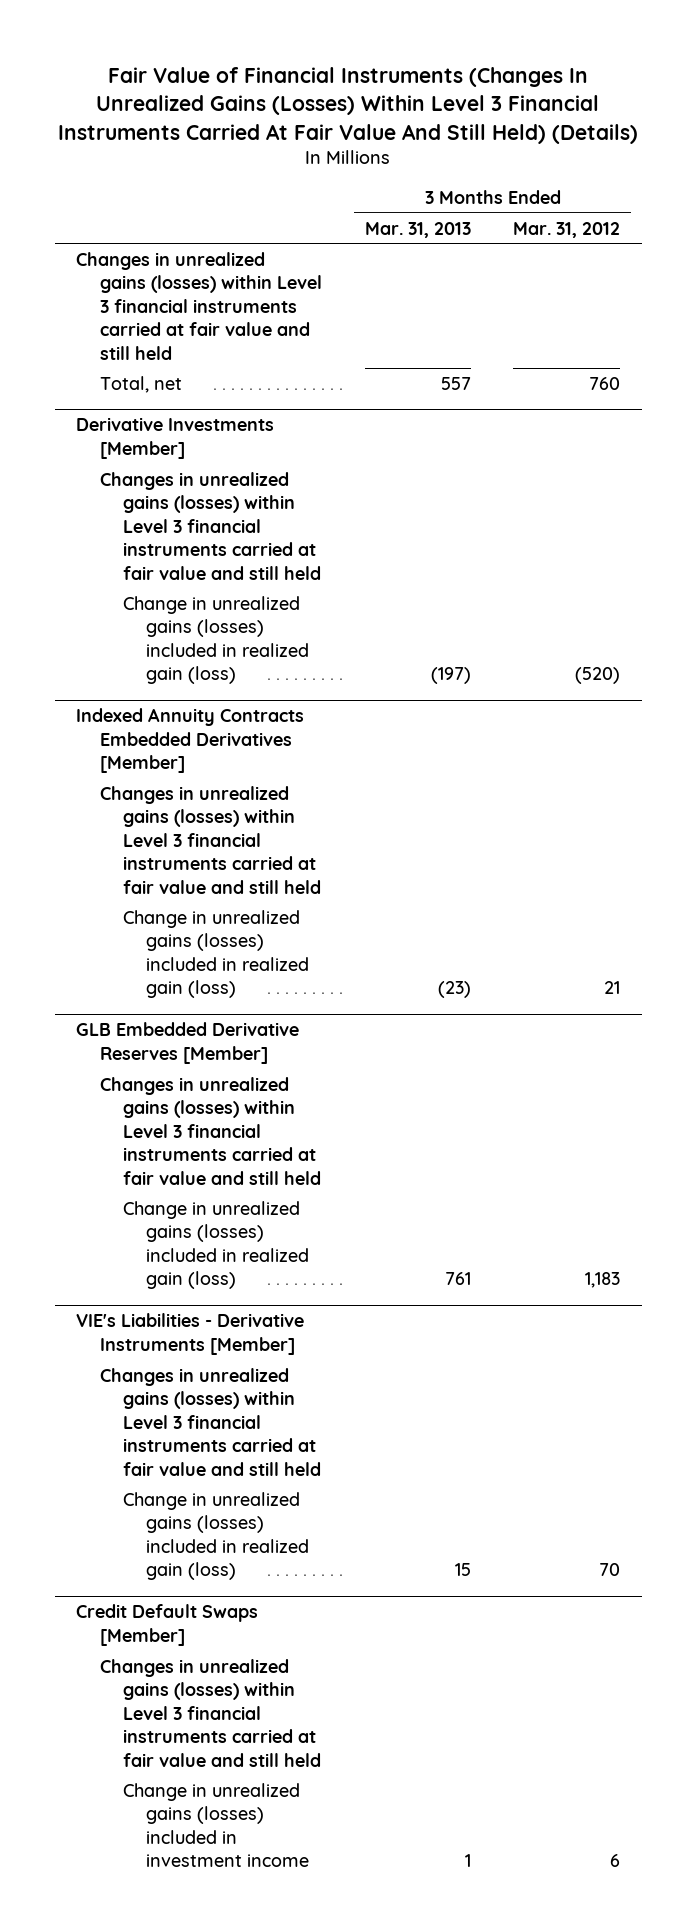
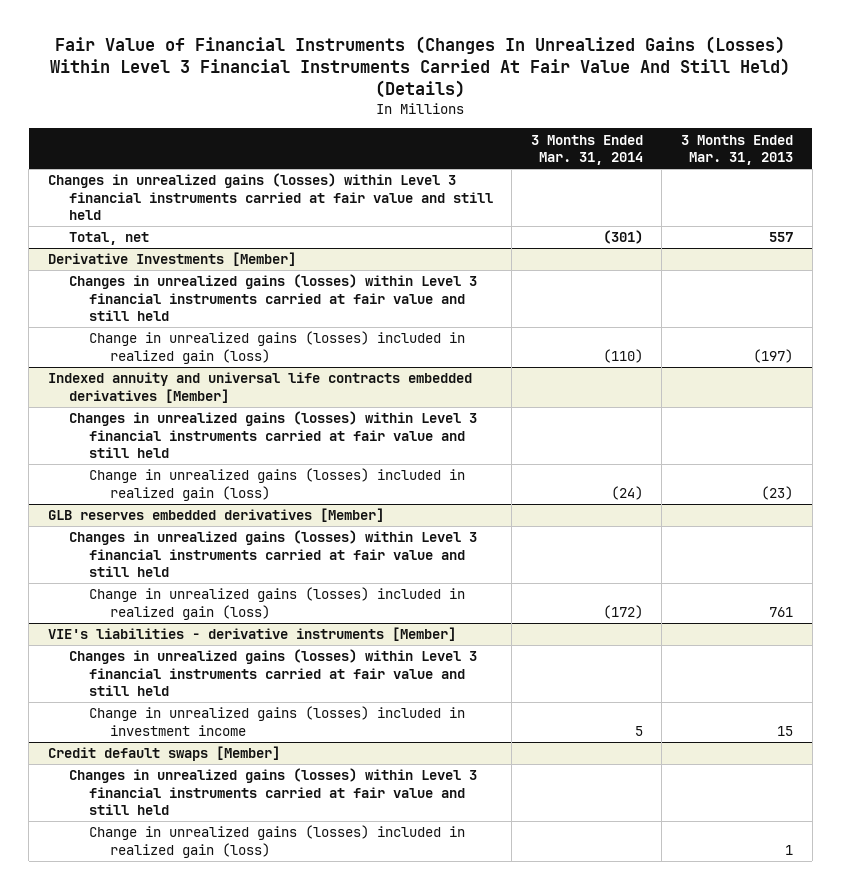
- | 3 Months Ended Mar. 31, 2013 | 3 Months Ended Mar. 31, 2012
+ | 3 Months Ended Mar. 31, 2014 | 3 Months Ended Mar. 31, 2013
- Indexed Annuity Contracts Embedded Derivatives [Member]
+ Indexed annuity and universal life contracts embedded derivatives [Member]
- GLB Embedded Derivative Reserves [Member]
+ GLB reserves embedded derivatives [Member]
- VIE's Liabilities - Derivative Instruments [Member]
+ VIE's liabilities - derivative instruments [Member]
- Change in unrealized gains (losses) included in realized gain (loss) | 15 | 70
- Credit Default Swaps [Member]
+ Change in unrealized gains (losses) included in investment income | 5 | 15
+ Credit default swaps [Member]
- Change in unrealized gains (losses) included in investment income | 1 | 6
+ Change in unrealized gains (losses) included in realized gain (loss) | | 1

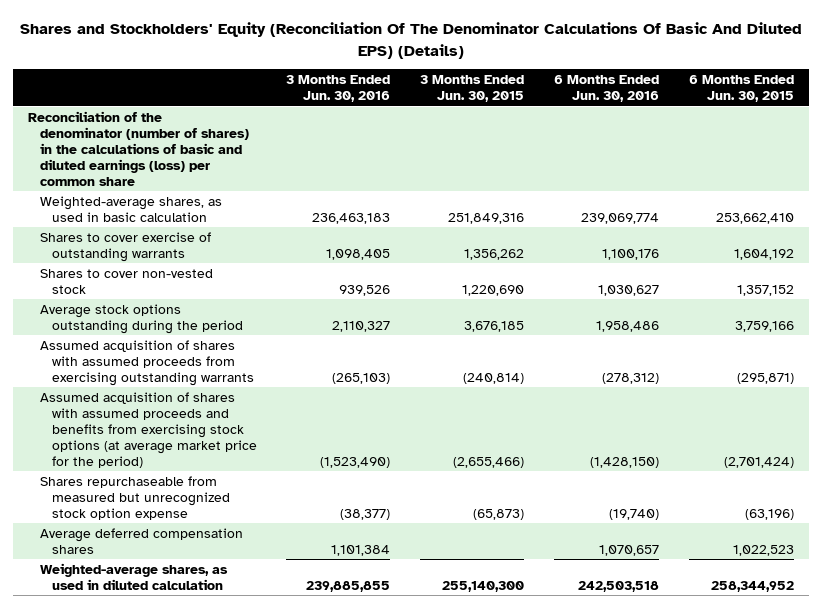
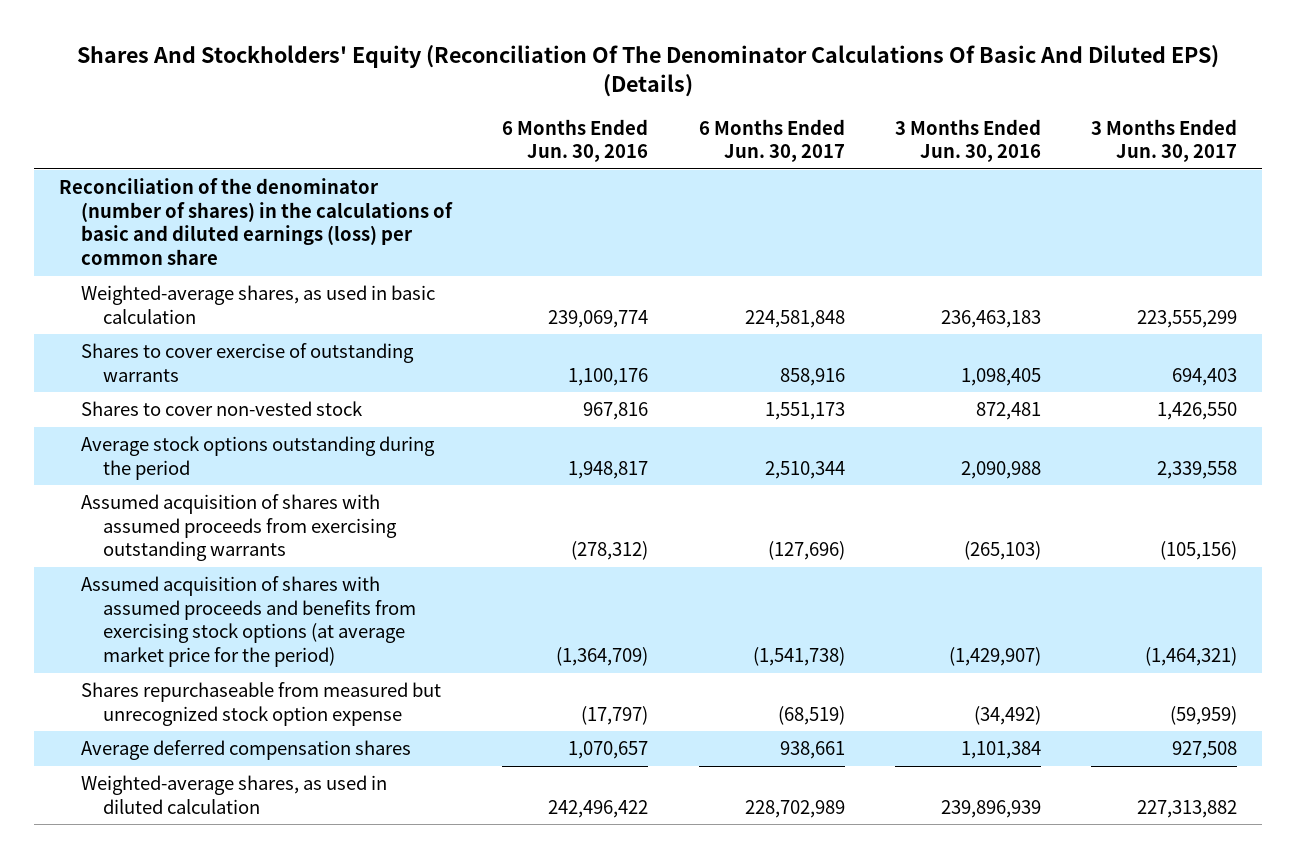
- Shares and Stockholders' Equity (Reconciliation Of The Denominator Calculations Of Basic And Diluted EPS) (Details)
+ Shares And Stockholders' Equity (Reconciliation Of The Denominator Calculations Of Basic And Diluted EPS) (Details)
- | 3 Months Ended Jun. 30, 2016 | 3 Months Ended Jun. 30, 2015 | 6 Months Ended Jun. 30, 2016 | 6 Months Ended Jun. 30, 2015
+ | 6 Months Ended Jun. 30, 2016 | 6 Months Ended Jun. 30, 2017 | 3 Months Ended Jun. 30, 2016 | 3 Months Ended Jun. 30, 2017
- Shares to cover non-vested stock | 939,526 | 1,220,690 | 1,030,627 | 1,357,152
- Average stock options outstanding during the period | 2,110,327 | 3,676,185 | 1,958,486 | 3,759,166
+ Shares to cover non-vested stock | 967,816 | 1,551,173 | 872,481 | 1,426,550
+ Average stock options outstanding during the period | 1,948,817 | 2,510,344 | 2,090,988 | 2,339,558
- Assumed acquisition of shares with assumed proceeds and benefits from exercising stock options (at average market price for the period) | (1,523,490) | (2,655,466) | (1,428,150) | (2,701,424)
- Shares repurchaseable from measured but unrecognized stock option expense | (38,377) | (65,873) | (19,740) | (63,196)
+ Assumed acquisition of shares with assumed proceeds and benefits from exercising stock options (at average market price for the period) | (1,364,709) | (1,541,738) | (1,429,907) | (1,464,321)
+ Shares repurchaseable from measured but unrecognized stock option expense | (17,797) | (68,519) | (34,492) | (59,959)
- Weighted-average shares, as used in diluted calculation | 239,885,855 | 255,140,300 | 242,503,518 | 258,344,952
+ Weighted-average shares, as used in diluted calculation | 242,496,422 | 228,702,989 | 239,896,939 | 227,313,882

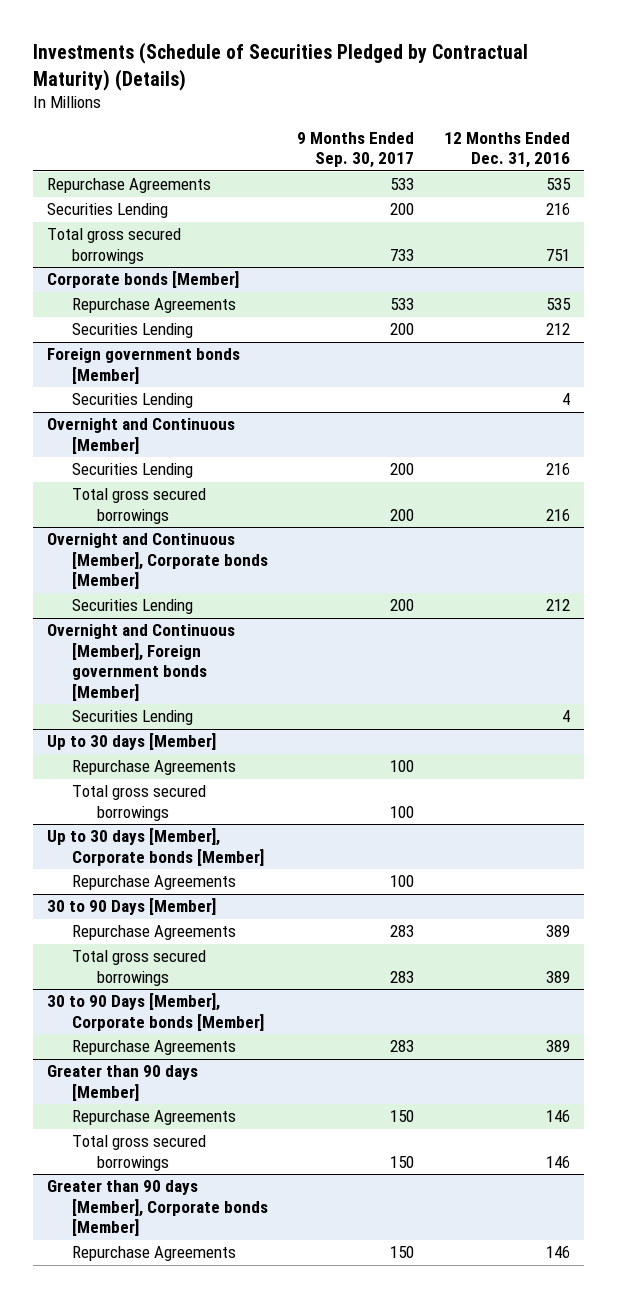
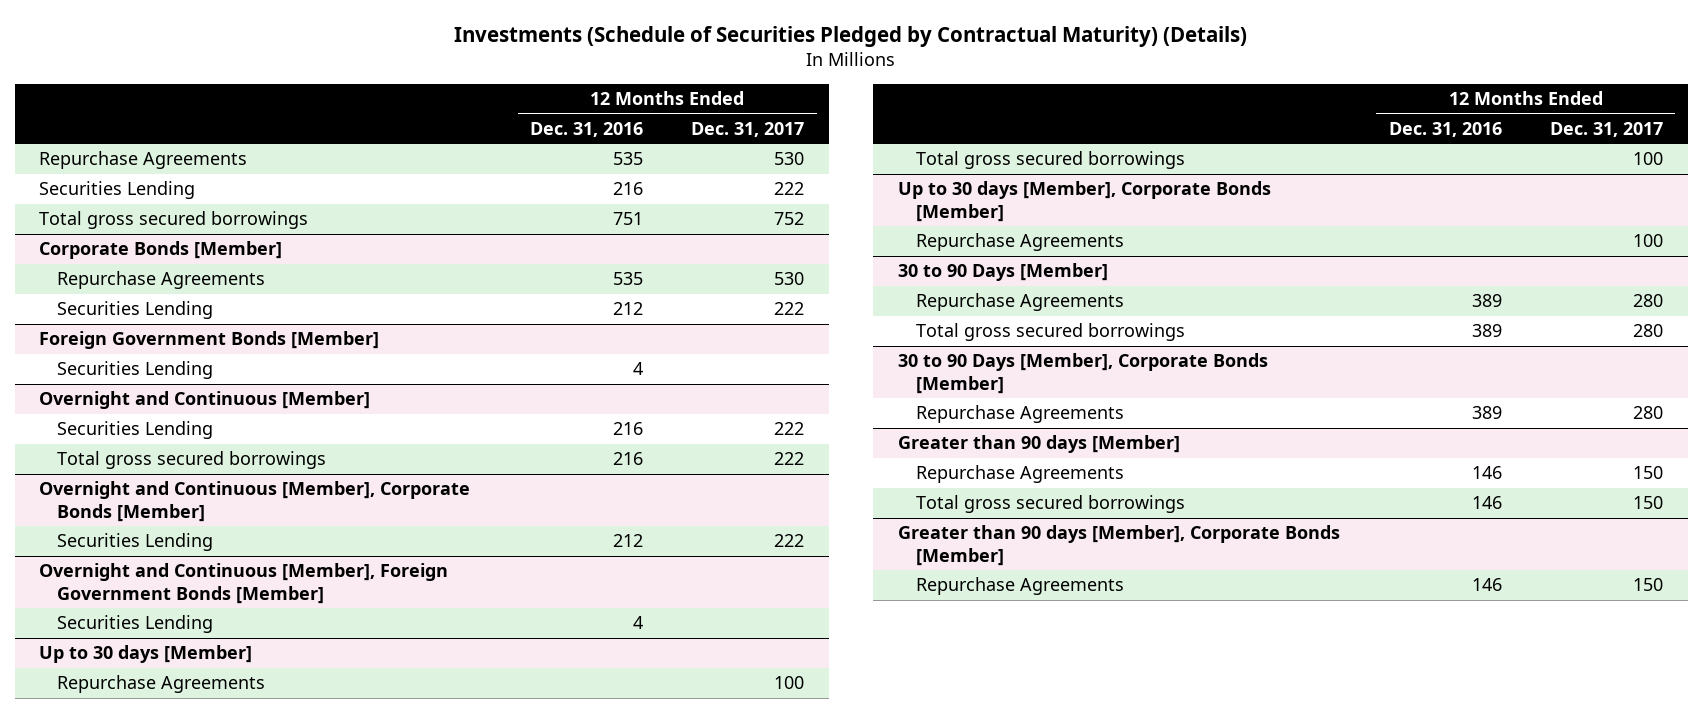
- | 9 Months Ended Sep. 30, 2017 | 12 Months Ended Dec. 31, 2016
+ | 12 Months Ended Dec. 31, 2016 | 12 Months Ended Dec. 31, 2017
- Corporate bonds [Member]
+ Corporate Bonds [Member]
- Foreign government bonds [Member]
+ Foreign Government Bonds [Member]
- Overnight and Continuous [Member], Corporate bonds [Member]
+ Overnight and Continuous [Member], Corporate Bonds [Member]
- Overnight and Continuous [Member], Foreign government bonds [Member]
+ Overnight and Continuous [Member], Foreign Government Bonds [Member]
- Up to 30 days [Member], Corporate bonds [Member]
+ Up to 30 days [Member], Corporate Bonds [Member]
- 30 to 90 Days [Member], Corporate bonds [Member]
+ 30 to 90 Days [Member], Corporate Bonds [Member]
- Greater than 90 days [Member], Corporate bonds [Member]
+ Greater than 90 days [Member], Corporate Bonds [Member]

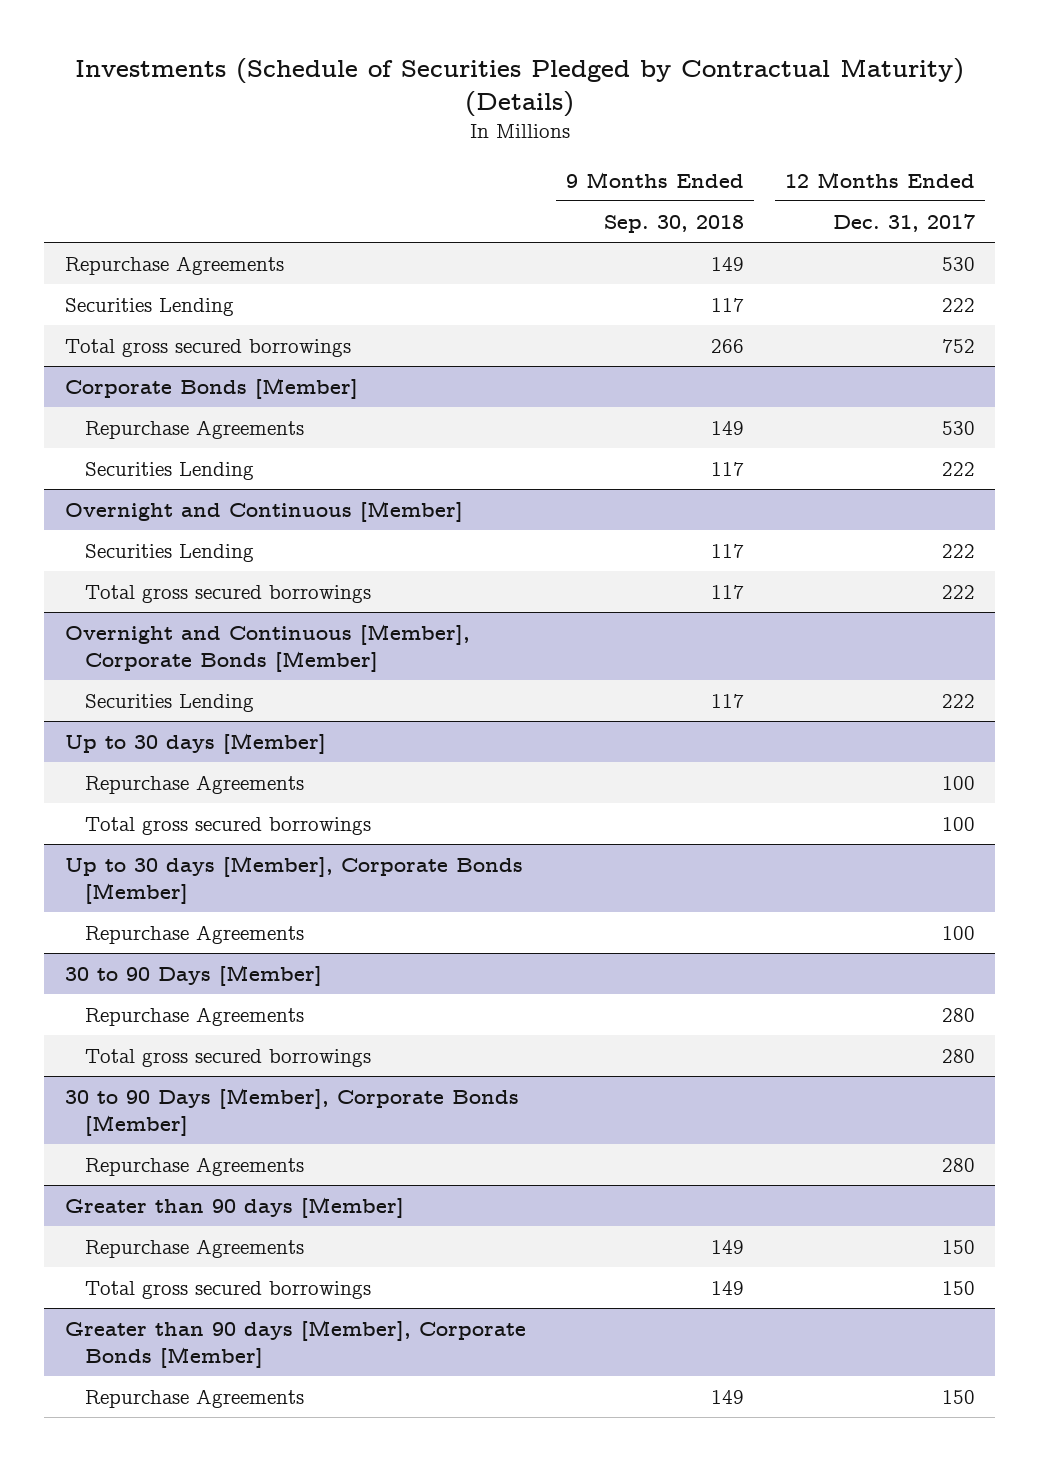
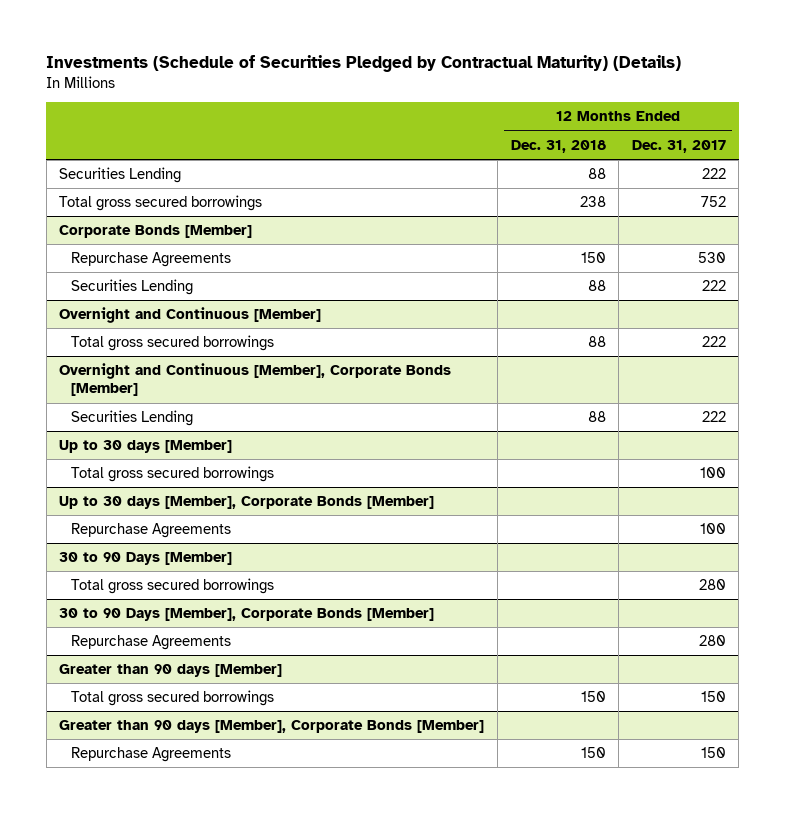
- | 9 Months Ended Sep. 30, 2018 | 12 Months Ended Dec. 31, 2017
+ | 12 Months Ended Dec. 31, 2018 | 12 Months Ended Dec. 31, 2017
- Repurchase Agreements | 149 | 530
@ Overnight and Continuous [Member]
- Securities Lending | 117 | 222
@ Up to 30 days [Member]
- Repurchase Agreements | | 100
@ 30 to 90 Days [Member]
- Repurchase Agreements | | 280
@ Greater than 90 days [Member]
- Repurchase Agreements | 149 | 150

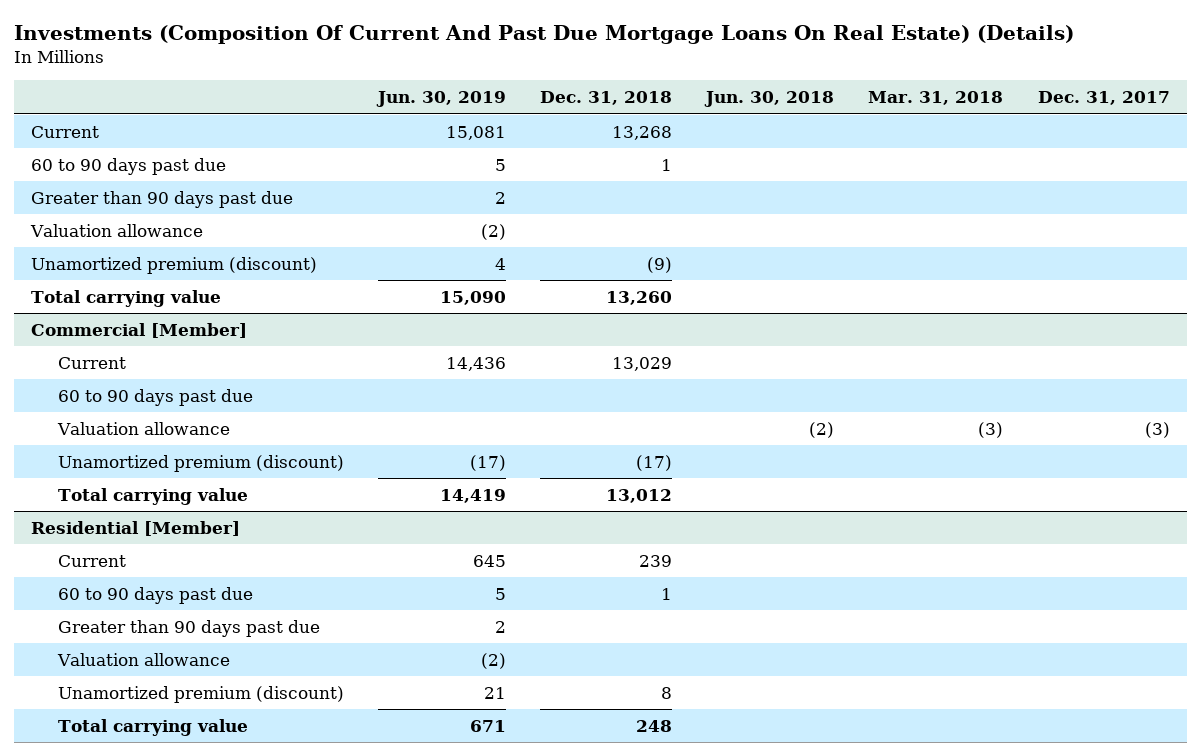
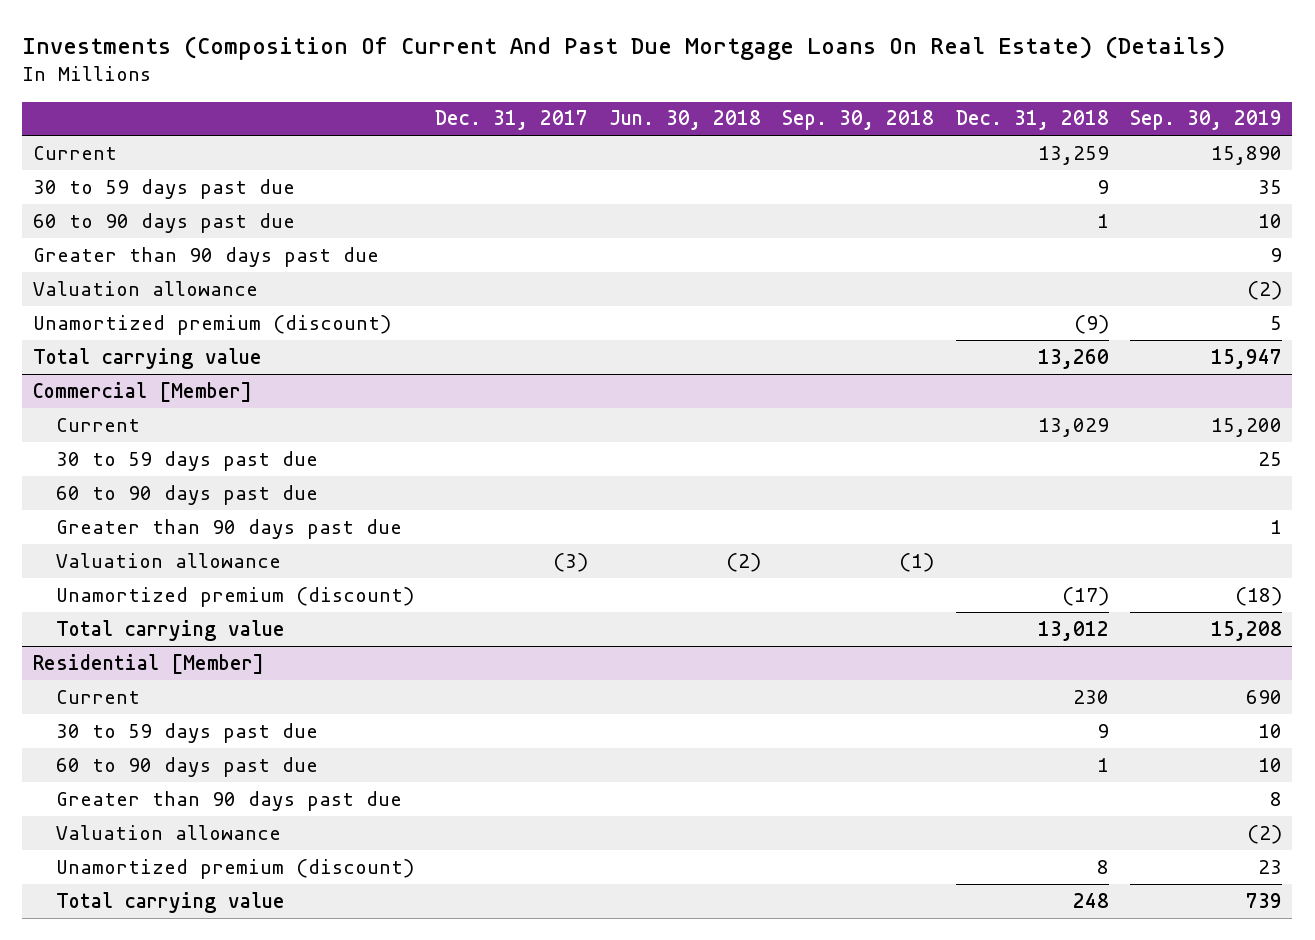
- | Jun. 30, 2019 | Dec. 31, 2018 | Jun. 30, 2018 | Mar. 31, 2018 | Dec. 31, 2017
+ | Dec. 31, 2017 | Jun. 30, 2018 | Sep. 30, 2018 | Dec. 31, 2018 | Sep. 30, 2019
- Current | 15,081 | 13,268 | | |
+ Current | | | | 13,259 | 15,890
+ 30 to 59 days past due | | | | 9 | 35
@ Commercial [Member]
+ 30 to 59 days past due | | | | | 25
+ Greater than 90 days past due | | | | | 1
@ Residential [Member]
- Current | 645 | 239 | | |
+ Current | | | | 230 | 690
+ 30 to 59 days past due | | | | 9 | 10

